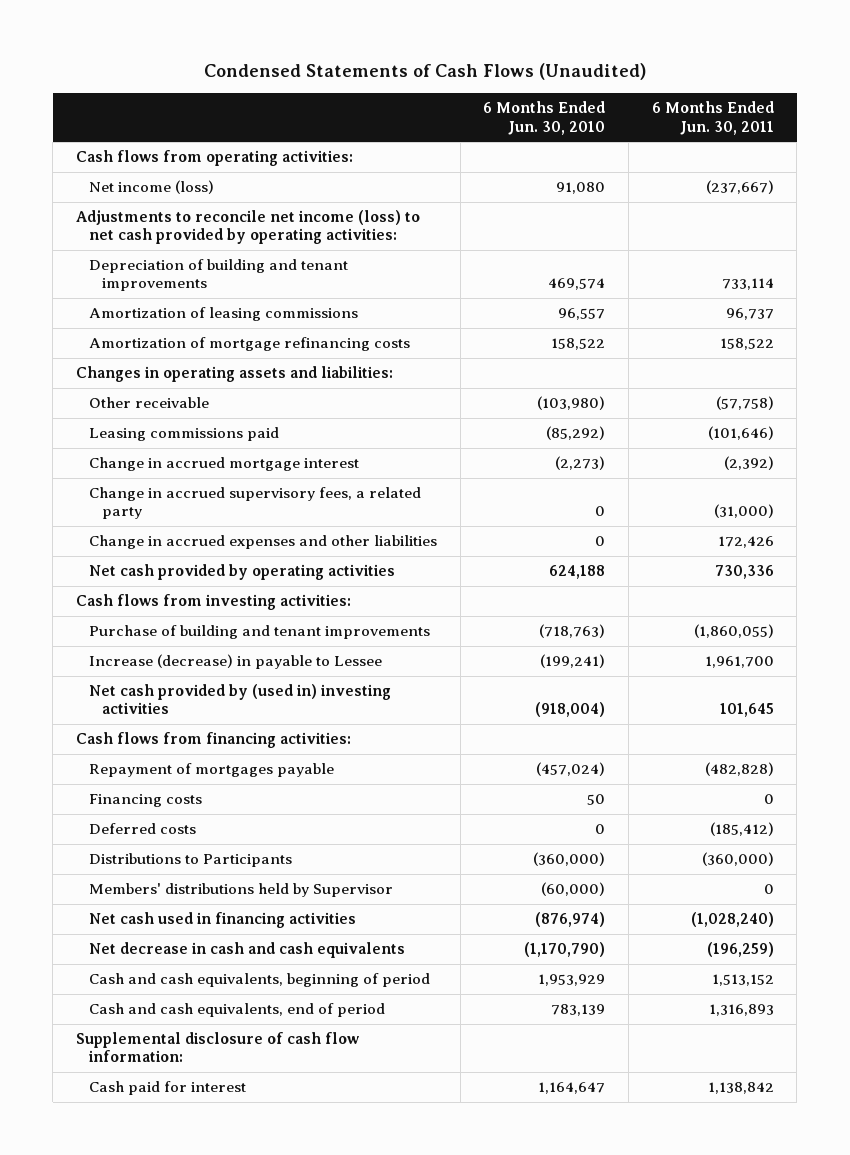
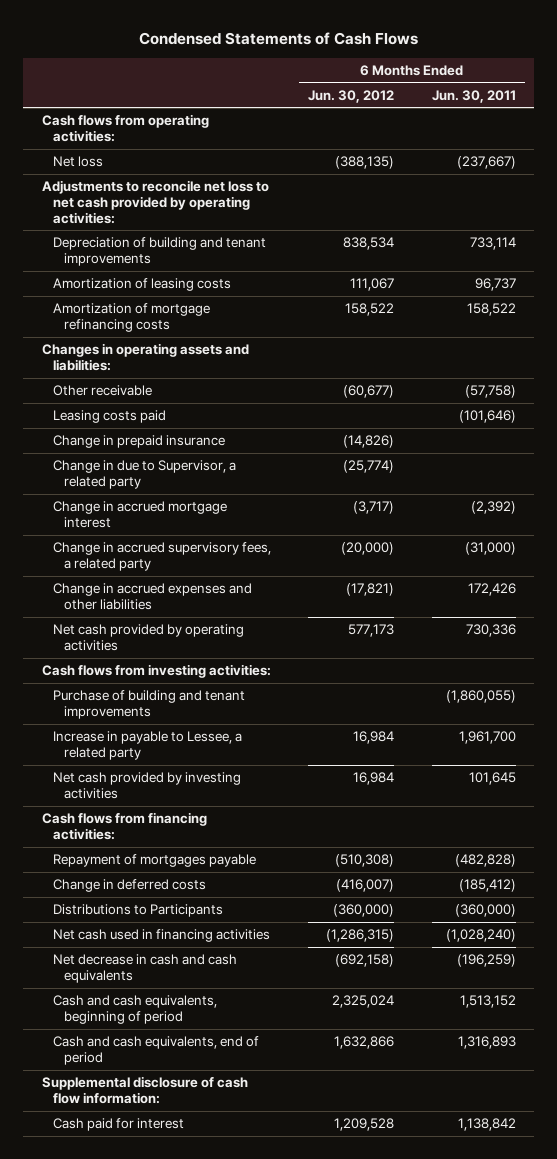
- Condensed Statements of Cash Flows (Unaudited)
+ Condensed Statements of Cash Flows
- | 6 Months Ended Jun. 30, 2010 | 6 Months Ended Jun. 30, 2011
+ | 6 Months Ended Jun. 30, 2012 | 6 Months Ended Jun. 30, 2011
- Net income (loss) | 91,080 | (237,667)
- Adjustments to reconcile net income (loss) to net cash provided by operating activities:
+ Net loss | (388,135) | (237,667)
+ Adjustments to reconcile net loss to net cash provided by operating activities:
- Amortization of leasing commissions | 96,557 | 96,737
+ Amortization of leasing costs | 111,067 | 96,737
- Leasing commissions paid | (85,292) | (101,646)
+ Leasing costs paid | | (101,646)
+ Change in prepaid insurance | (14,826) |
+ Change in due to Supervisor, a related party | (25,774) |
- Increase (decrease) in payable to Lessee | (199,241) | 1,961,700
- Net cash provided by (used in) investing activities | (918,004) | 101,645
+ Increase in payable to Lessee, a related party | 16,984 | 1,961,700
+ Net cash provided by investing activities | 16,984 | 101,645
- Financing costs | 50 | 0
- Deferred costs | 0 | (185,412)
+ Change in deferred costs | (416,007) | (185,412)
- Members' distributions held by Supervisor | (60,000) | 0

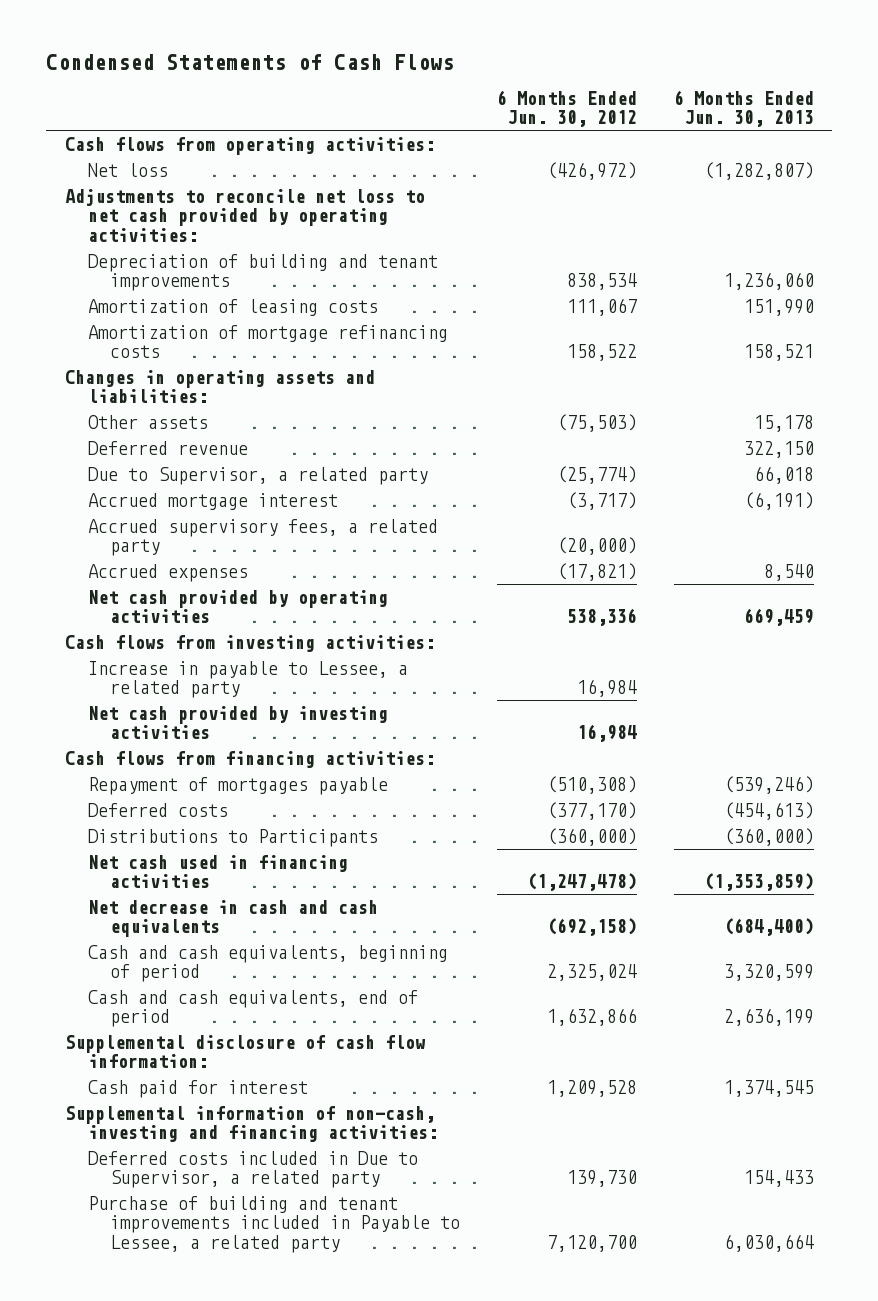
- | 6 Months Ended Jun. 30, 2012 | 6 Months Ended Jun. 30, 2011
+ | 6 Months Ended Jun. 30, 2012 | 6 Months Ended Jun. 30, 2013
- Net loss | (388,135) | (237,667)
+ Net loss | (426,972) | (1,282,807)
- Other receivable | (60,677) | (57,758)
- Leasing costs paid | | (101,646)
- Change in prepaid insurance | (14,826) |
- Change in due to Supervisor, a related party | (25,774) |
- Change in accrued mortgage interest | (3,717) | (2,392)
- Change in accrued supervisory fees, a related party | (20,000) | (31,000)
- Change in accrued expenses and other liabilities | (17,821) | 172,426
- Net cash provided by operating activities | 577,173 | 730,336
+ Other assets | (75,503) | 15,178
+ Deferred revenue | | 322,150
+ Due to Supervisor, a related party | (25,774) | 66,018
+ Accrued mortgage interest | (3,717) | (6,191)
+ Accrued supervisory fees, a related party | (20,000) |
+ Accrued expenses | (17,821) | 8,540
+ Net cash provided by operating activities | 538,336 | 669,459
- Purchase of building and tenant improvements | | (1,860,055)
- Change in deferred costs | (416,007) | (185,412)
+ Deferred costs | (377,170) | (454,613)
- Net cash used in financing activities | (1,286,315) | (1,028,240)
+ Net cash used in financing activities | (1,247,478) | (1,353,859)
+ Supplemental information of non-cash, investing and financing activities:
+ Deferred costs included in Due to Supervisor, a related party | 139,730 | 154,433
+ Purchase of building and tenant improvements included in Payable to Lessee, a related party | 7,120,700 | 6,030,664

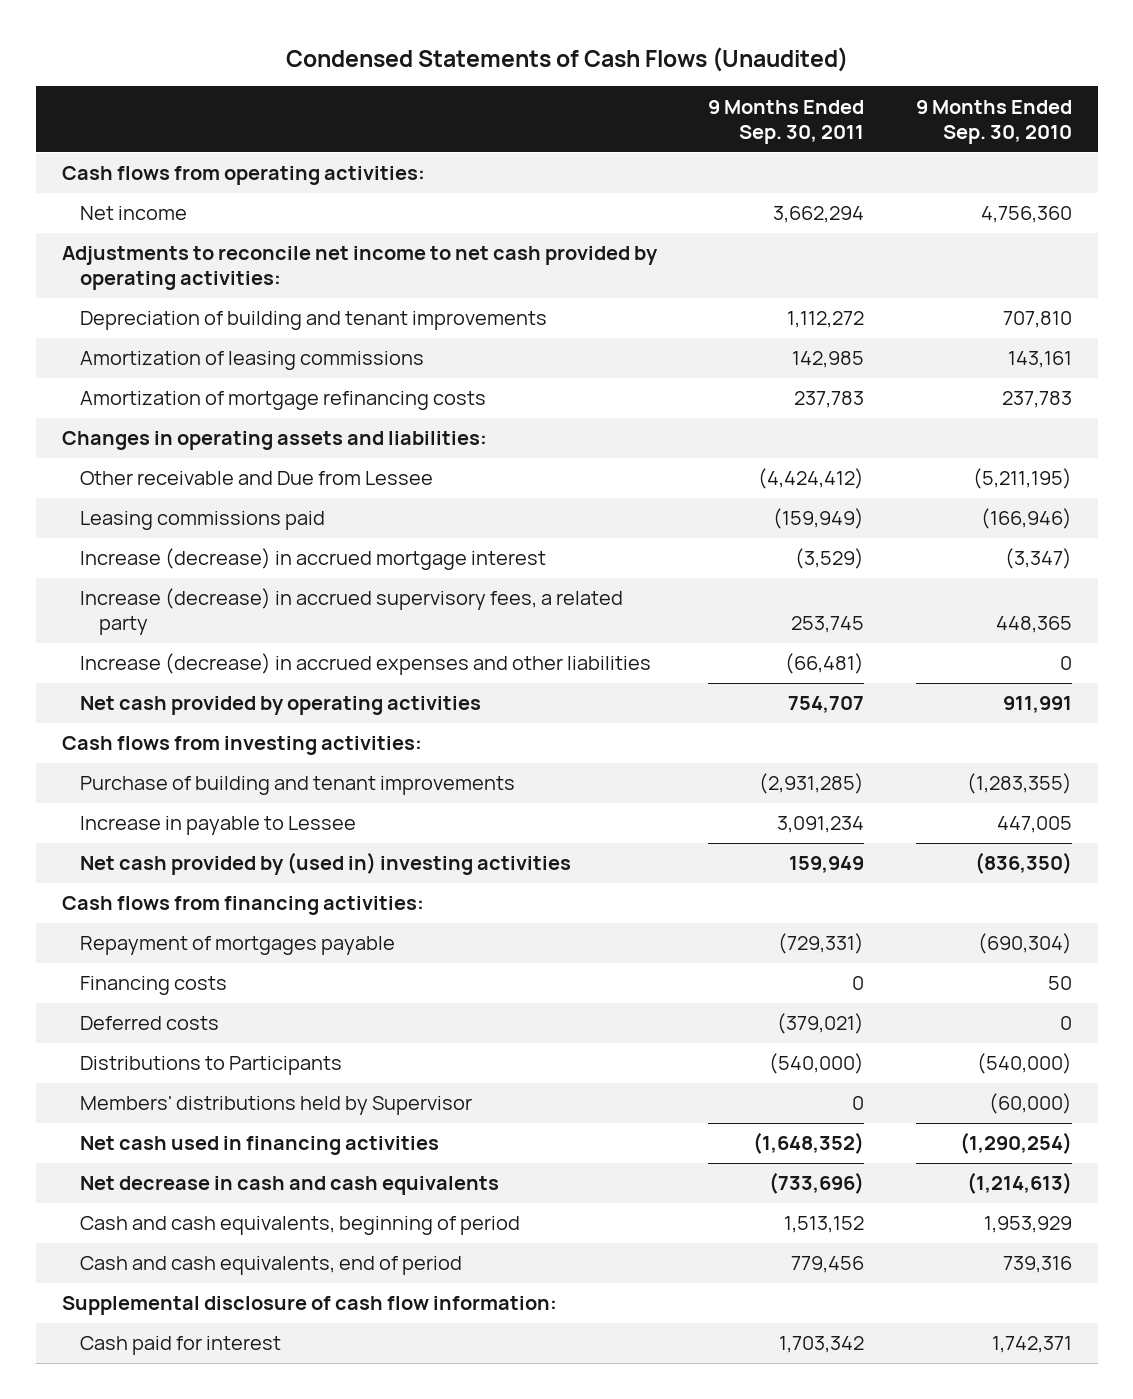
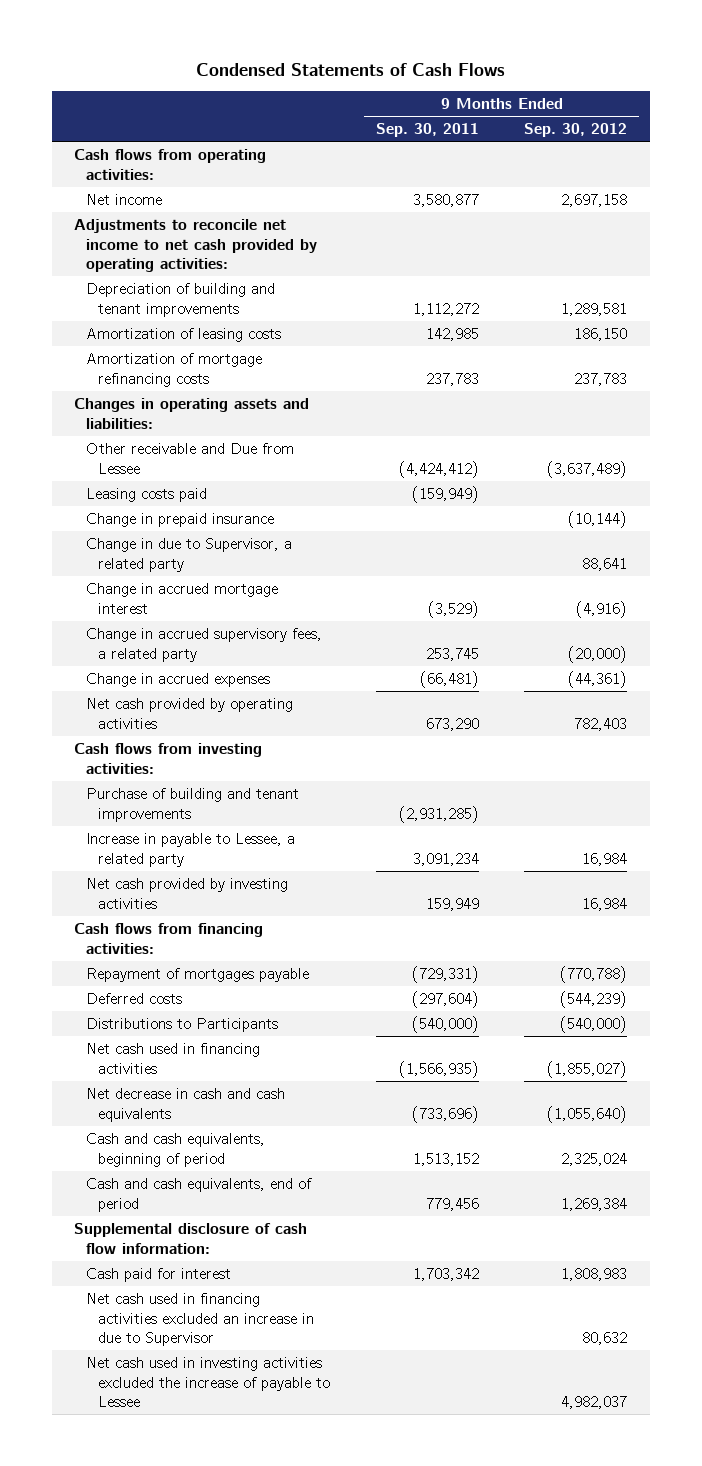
- Condensed Statements of Cash Flows (Unaudited)
+ Condensed Statements of Cash Flows
- | 9 Months Ended Sep. 30, 2011 | 9 Months Ended Sep. 30, 2010
+ | 9 Months Ended Sep. 30, 2011 | 9 Months Ended Sep. 30, 2012
- Net income | 3,662,294 | 4,756,360
+ Net income | 3,580,877 | 2,697,158
- Amortization of leasing commissions | 142,985 | 143,161
+ Amortization of leasing costs | 142,985 | 186,150
- Leasing commissions paid | (159,949) | (166,946)
- Increase (decrease) in accrued mortgage interest | (3,529) | (3,347)
- Increase (decrease) in accrued supervisory fees, a related party | 253,745 | 448,365
- Increase (decrease) in accrued expenses and other liabilities | (66,481) | 0
- Net cash provided by operating activities | 754,707 | 911,991
+ Leasing costs paid | (159,949) |
+ Change in prepaid insurance | | (10,144)
+ Change in due to Supervisor, a related party | | 88,641
+ Change in accrued mortgage interest | (3,529) | (4,916)
+ Change in accrued supervisory fees, a related party | 253,745 | (20,000)
+ Change in accrued expenses | (66,481) | (44,361)
+ Net cash provided by operating activities | 673,290 | 782,403
- Increase in payable to Lessee | 3,091,234 | 447,005
- Net cash provided by (used in) investing activities | 159,949 | (836,350)
+ Increase in payable to Lessee, a related party | 3,091,234 | 16,984
+ Net cash provided by investing activities | 159,949 | 16,984
- Financing costs | 0 | 50
- Deferred costs | (379,021) | 0
+ Deferred costs | (297,604) | (544,239)
- Members' distributions held by Supervisor | 0 | (60,000)
- Net cash used in financing activities | (1,648,352) | (1,290,254)
+ Net cash used in financing activities | (1,566,935) | (1,855,027)
+ Net cash used in financing activities excluded an increase in due to Supervisor | | 80,632
+ Net cash used in investing activities excluded the increase of payable to Lessee | | 4,982,037

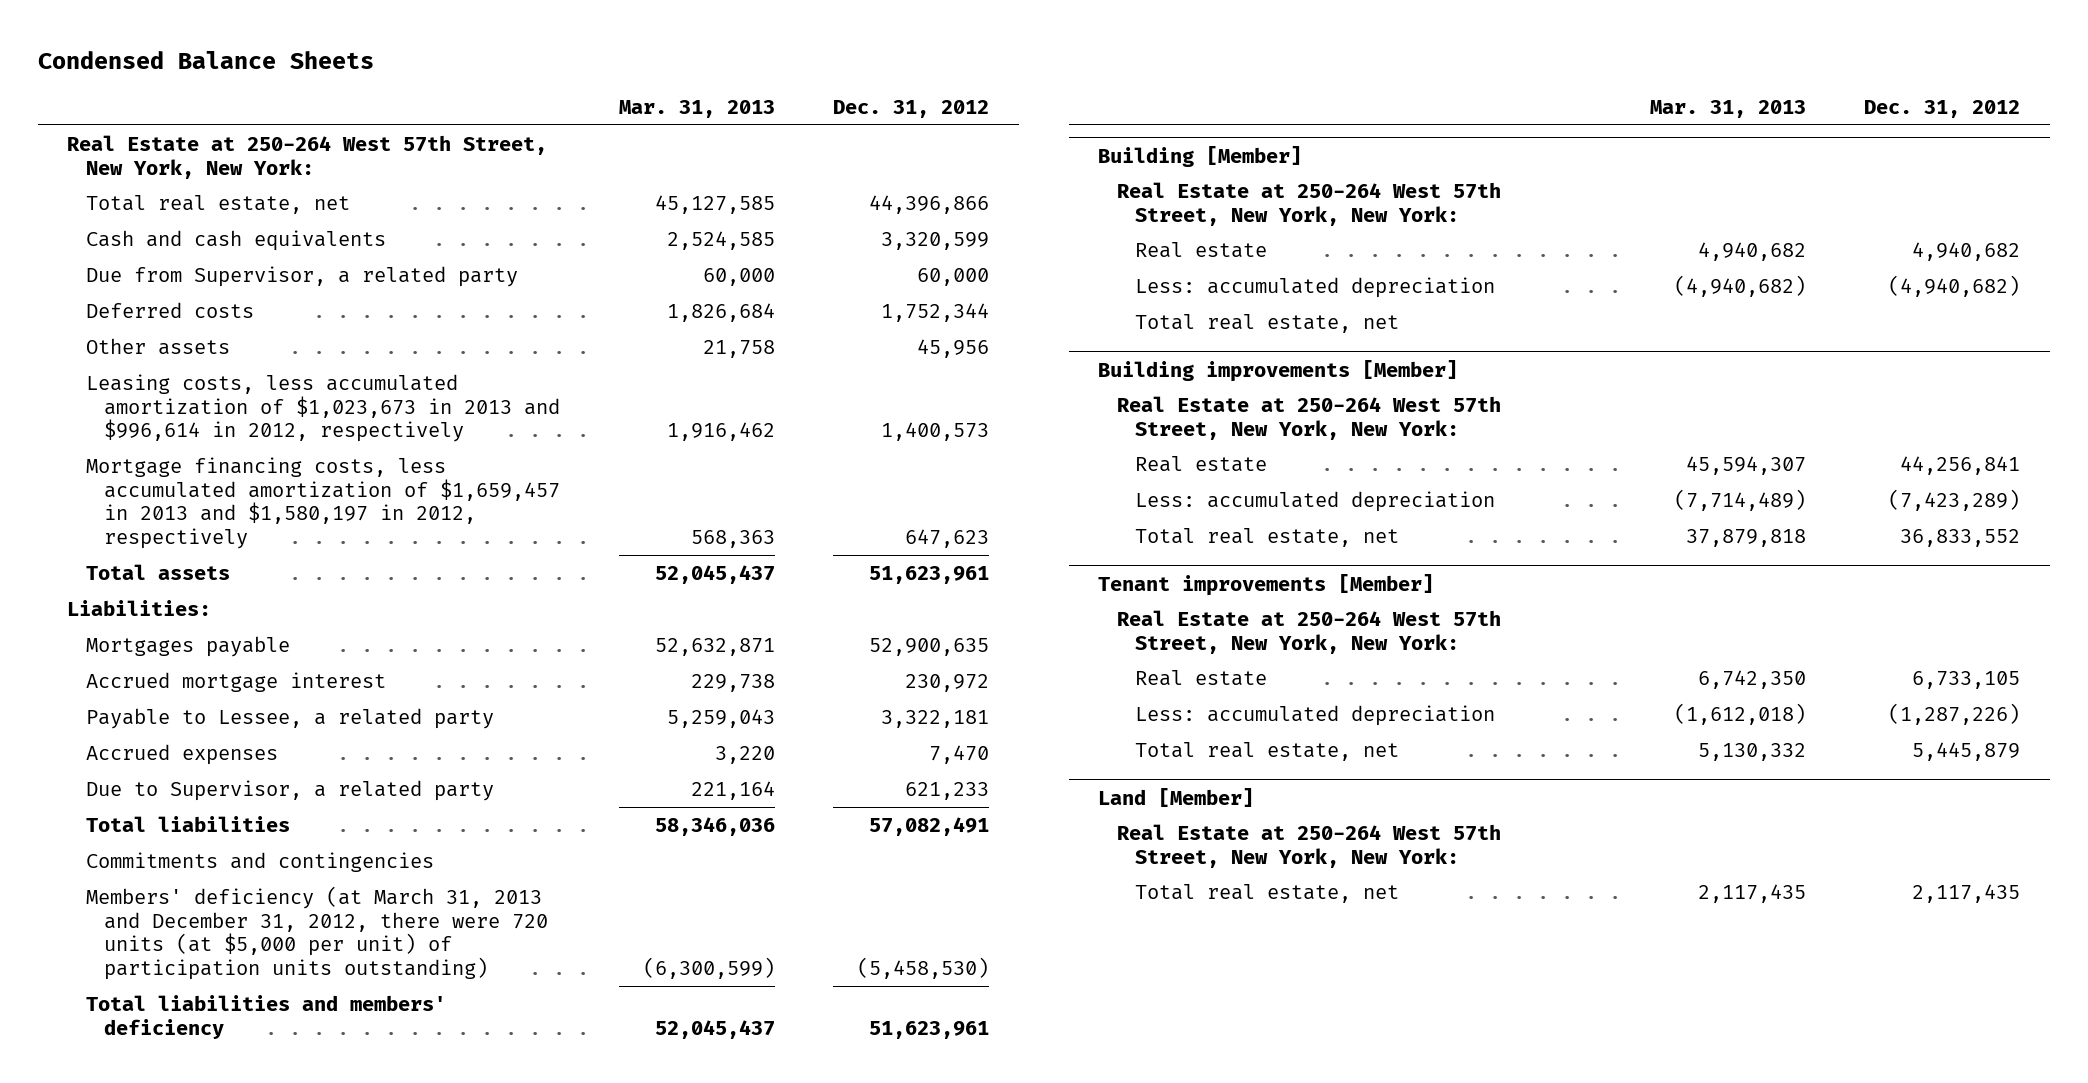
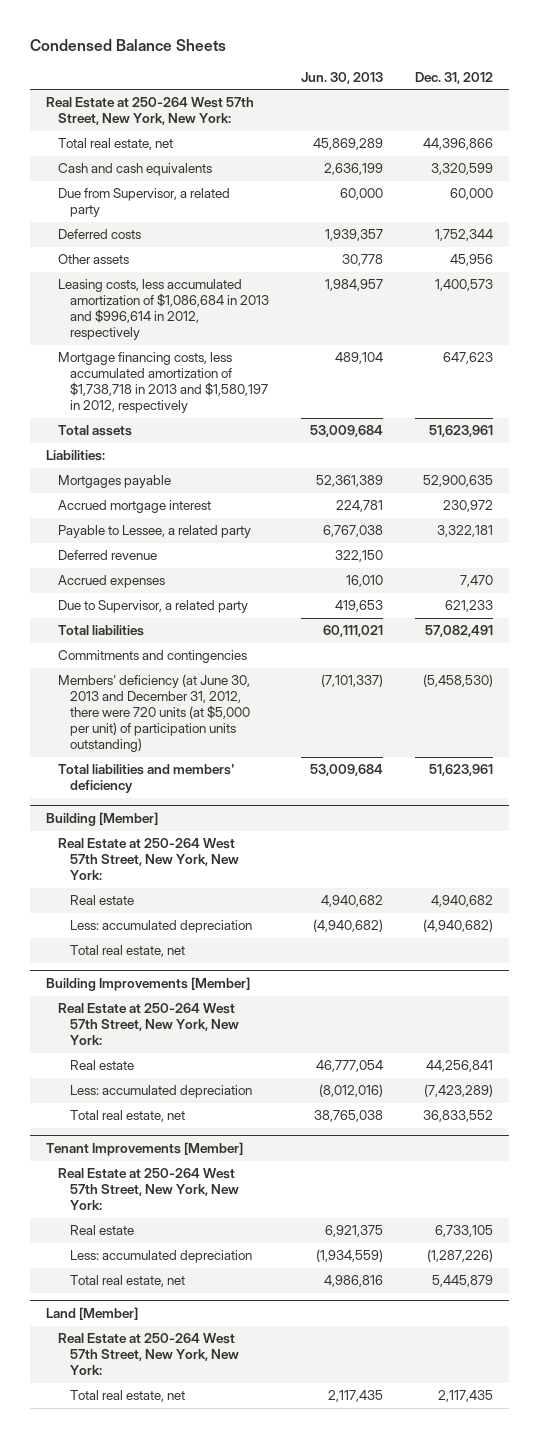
- | Mar. 31, 2013 | Dec. 31, 2012
+ | Jun. 30, 2013 | Dec. 31, 2012
- Leasing costs, less accumulated amortization of $1,023,673 in 2013 and $996,614 in 2012, respectively | 1,916,462 | 1,400,573
- Mortgage financing costs, less accumulated amortization of $1,659,457 in 2013 and $1,580,197 in 2012, respectively | 568,363 | 647,623
+ Leasing costs, less accumulated amortization of $1,086,684 in 2013 and $996,614 in 2012, respectively | 1,984,957 | 1,400,573
+ Mortgage financing costs, less accumulated amortization of $1,738,718 in 2013 and $1,580,197 in 2012, respectively | 489,104 | 647,623
+ Deferred revenue | 322,150 |
- Members' deficiency (at March 31, 2013 and December 31, 2012, there were 720 units (at $5,000 per unit) of participation units outstanding) | (6,300,599) | (5,458,530)
+ Members' deficiency (at June 30, 2013 and December 31, 2012, there were 720 units (at $5,000 per unit) of participation units outstanding) | (7,101,337) | (5,458,530)
- Building improvements [Member]
+ Building Improvements [Member]
- Tenant improvements [Member]
+ Tenant Improvements [Member]

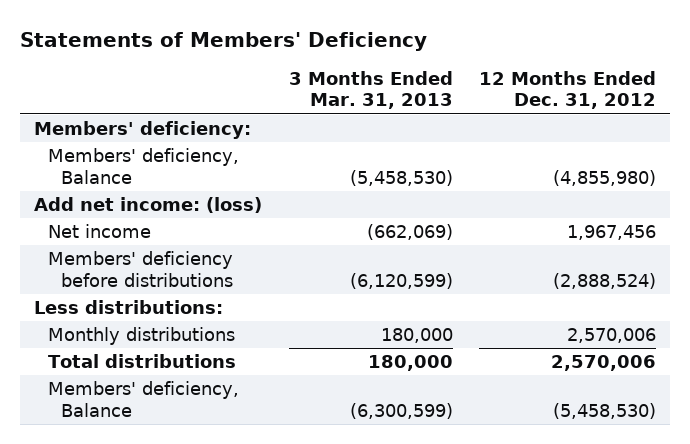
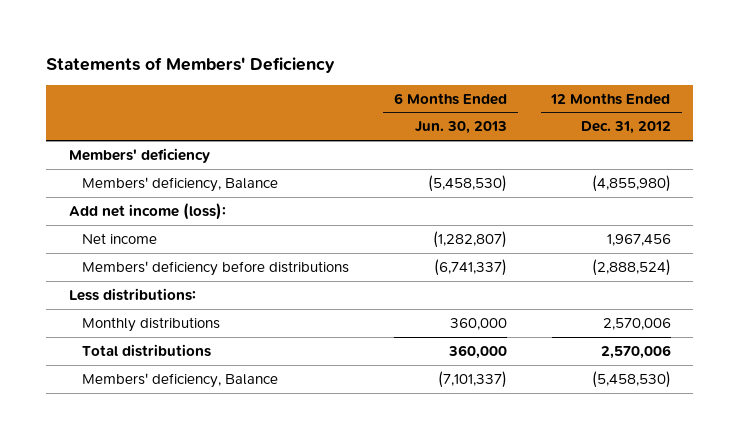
- | 3 Months Ended Mar. 31, 2013 | 12 Months Ended Dec. 31, 2012
+ | 6 Months Ended Jun. 30, 2013 | 12 Months Ended Dec. 31, 2012
- Members' deficiency:
+ Members' deficiency
- Add net income: (loss)
+ Add net income (loss):

